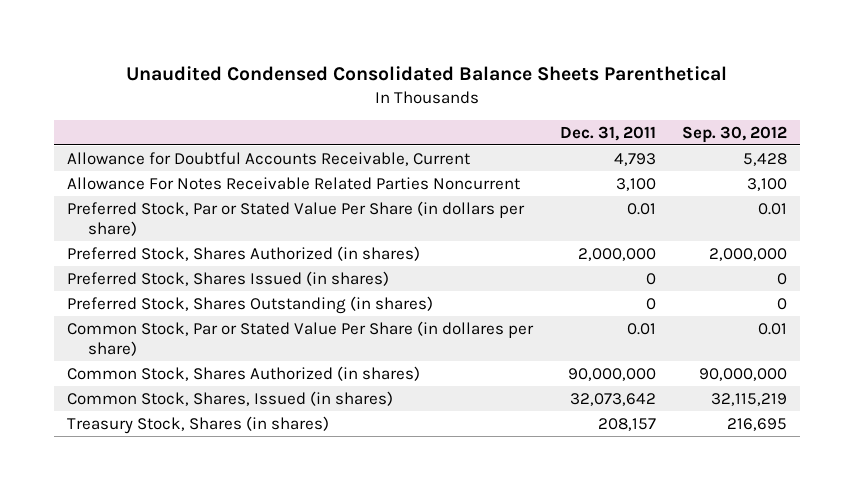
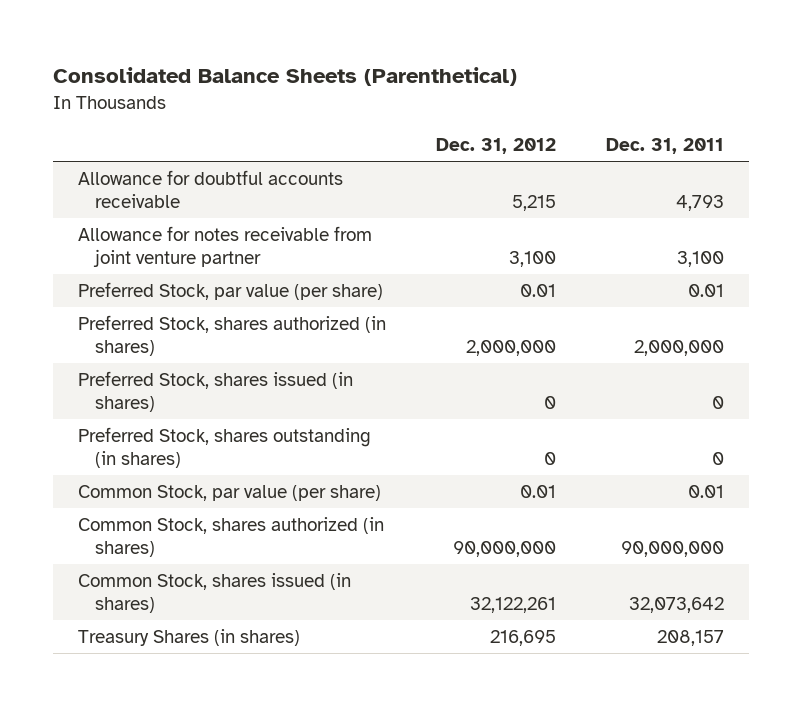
- Unaudited Condensed Consolidated Balance Sheets Parenthetical
+ Consolidated Balance Sheets (Parenthetical)
- | Dec. 31, 2011 | Sep. 30, 2012
+ | Dec. 31, 2012 | Dec. 31, 2011
- Allowance for Doubtful Accounts Receivable, Current | 4,793 | 5,428
- Allowance For Notes Receivable Related Parties Noncurrent | 3,100 | 3,100
- Preferred Stock, Par or Stated Value Per Share (in dollars per share) | 0.01 | 0.01
- Preferred Stock, Shares Authorized (in shares) | 2,000,000 | 2,000,000
- Preferred Stock, Shares Issued (in shares) | 0 | 0
- Preferred Stock, Shares Outstanding (in shares) | 0 | 0
- Common Stock, Par or Stated Value Per Share (in dollares per share) | 0.01 | 0.01
- Common Stock, Shares Authorized (in shares) | 90,000,000 | 90,000,000
- Common Stock, Shares, Issued (in shares) | 32,073,642 | 32,115,219
- Treasury Stock, Shares (in shares) | 208,157 | 216,695
+ Allowance for doubtful accounts receivable | 5,215 | 4,793
+ Allowance for notes receivable from joint venture partner | 3,100 | 3,100
+ Preferred Stock, par value (per share) | 0.01 | 0.01
+ Preferred Stock, shares authorized (in shares) | 2,000,000 | 2,000,000
+ Preferred Stock, shares issued (in shares) | 0 | 0
+ Preferred Stock, shares outstanding (in shares) | 0 | 0
+ Common Stock, par value (per share) | 0.01 | 0.01
+ Common Stock, shares authorized (in shares) | 90,000,000 | 90,000,000
+ Common Stock, shares issued (in shares) | 32,122,261 | 32,073,642
+ Treasury Shares (in shares) | 216,695 | 208,157

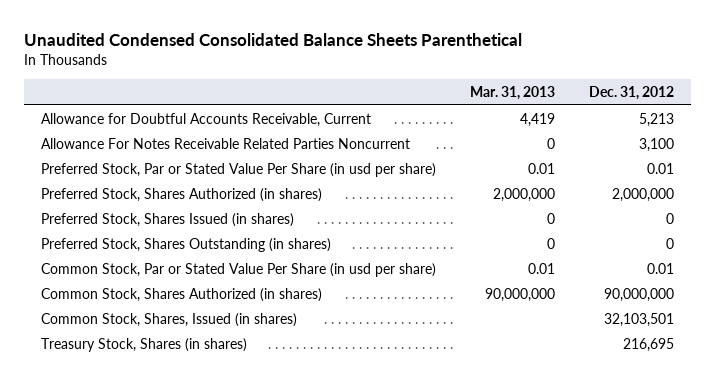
- Consolidated Balance Sheets (Parenthetical)
+ Unaudited Condensed Consolidated Balance Sheets Parenthetical
- | Dec. 31, 2012 | Dec. 31, 2011
+ | Mar. 31, 2013 | Dec. 31, 2012
- Allowance for doubtful accounts receivable | 5,215 | 4,793
- Allowance for notes receivable from joint venture partner | 3,100 | 3,100
- Preferred Stock, par value (per share) | 0.01 | 0.01
- Preferred Stock, shares authorized (in shares) | 2,000,000 | 2,000,000
- Preferred Stock, shares issued (in shares) | 0 | 0
- Preferred Stock, shares outstanding (in shares) | 0 | 0
- Common Stock, par value (per share) | 0.01 | 0.01
- Common Stock, shares authorized (in shares) | 90,000,000 | 90,000,000
- Common Stock, shares issued (in shares) | 32,122,261 | 32,073,642
- Treasury Shares (in shares) | 216,695 | 208,157
+ Allowance for Doubtful Accounts Receivable, Current | 4,419 | 5,213
+ Allowance For Notes Receivable Related Parties Noncurrent | 0 | 3,100
+ Preferred Stock, Par or Stated Value Per Share (in usd per share) | 0.01 | 0.01
+ Preferred Stock, Shares Authorized (in shares) | 2,000,000 | 2,000,000
+ Preferred Stock, Shares Issued (in shares) | 0 | 0
+ Preferred Stock, Shares Outstanding (in shares) | 0 | 0
+ Common Stock, Par or Stated Value Per Share (in usd per share) | 0.01 | 0.01
+ Common Stock, Shares Authorized (in shares) | 90,000,000 | 90,000,000
+ Common Stock, Shares, Issued (in shares) | | 32,103,501
+ Treasury Stock, Shares (in shares) | | 216,695

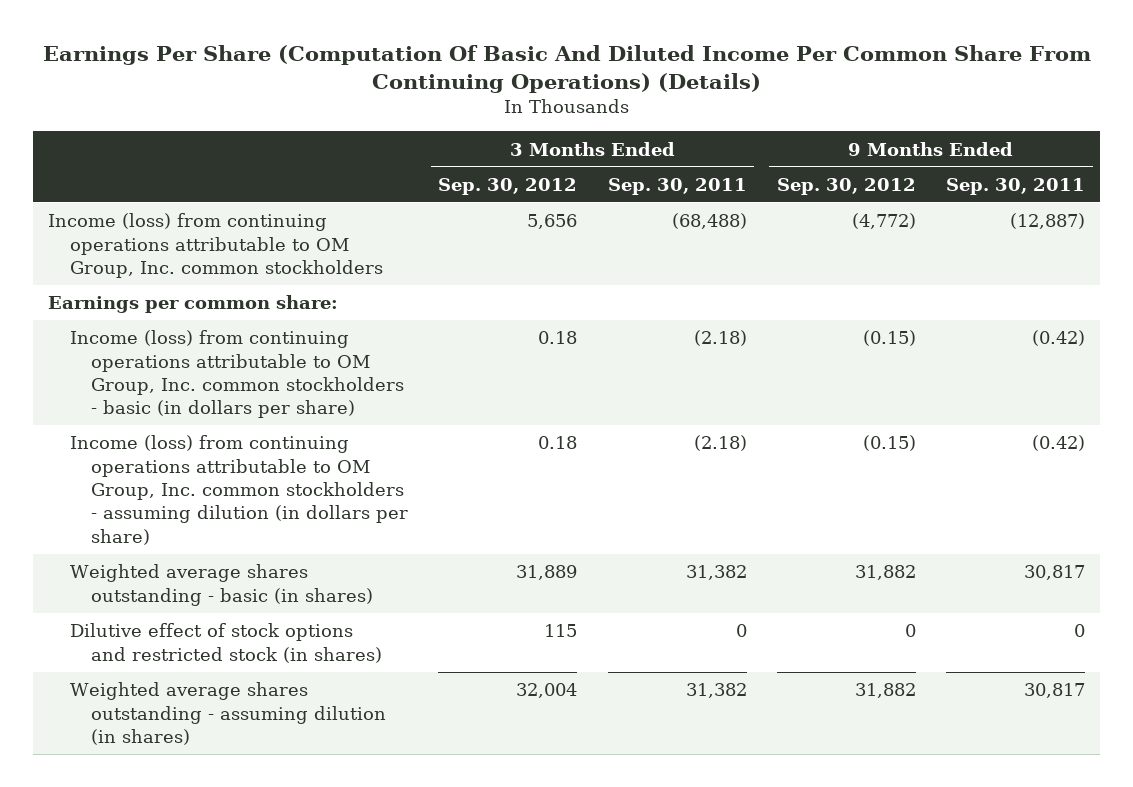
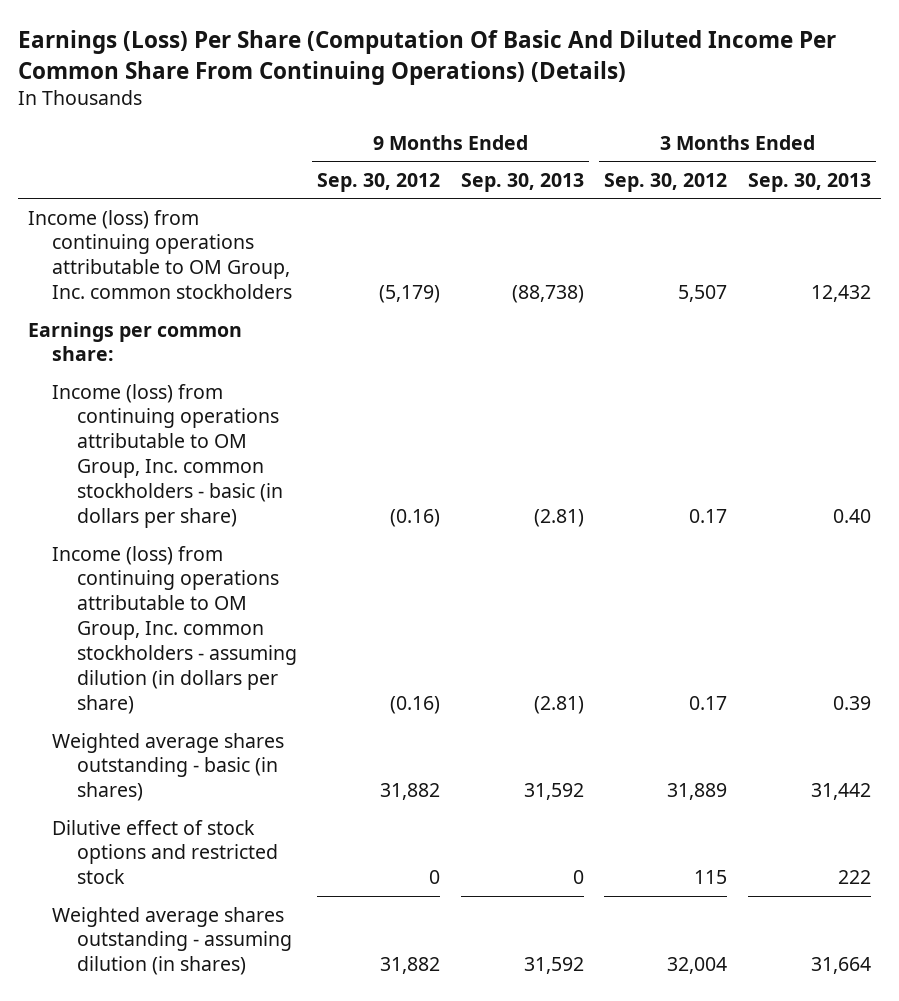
- Earnings Per Share (Computation Of Basic And Diluted Income Per Common Share From Continuing Operations) (Details)
+ Earnings (Loss) Per Share (Computation Of Basic And Diluted Income Per Common Share From Continuing Operations) (Details)
- | 3 Months Ended Sep. 30, 2012 | 3 Months Ended Sep. 30, 2011 | 9 Months Ended Sep. 30, 2012 | 9 Months Ended Sep. 30, 2011
+ | 9 Months Ended Sep. 30, 2012 | 9 Months Ended Sep. 30, 2013 | 3 Months Ended Sep. 30, 2012 | 3 Months Ended Sep. 30, 2013
- Income (loss) from continuing operations attributable to OM Group, Inc. common stockholders | 5,656 | (68,488) | (4,772) | (12,887)
+ Income (loss) from continuing operations attributable to OM Group, Inc. common stockholders | (5,179) | (88,738) | 5,507 | 12,432
- Income (loss) from continuing operations attributable to OM Group, Inc. common stockholders - basic (in dollars per share) | 0.18 | (2.18) | (0.15) | (0.42)
- Income (loss) from continuing operations attributable to OM Group, Inc. common stockholders - assuming dilution (in dollars per share) | 0.18 | (2.18) | (0.15) | (0.42)
+ Income (loss) from continuing operations attributable to OM Group, Inc. common stockholders - basic (in dollars per share) | (0.16) | (2.81) | 0.17 | 0.40
+ Income (loss) from continuing operations attributable to OM Group, Inc. common stockholders - assuming dilution (in dollars per share) | (0.16) | (2.81) | 0.17 | 0.39
- Dilutive effect of stock options and restricted stock (in shares) | 115 | 0 | 0 | 0
+ Dilutive effect of stock options and restricted stock | 0 | 0 | 115 | 222

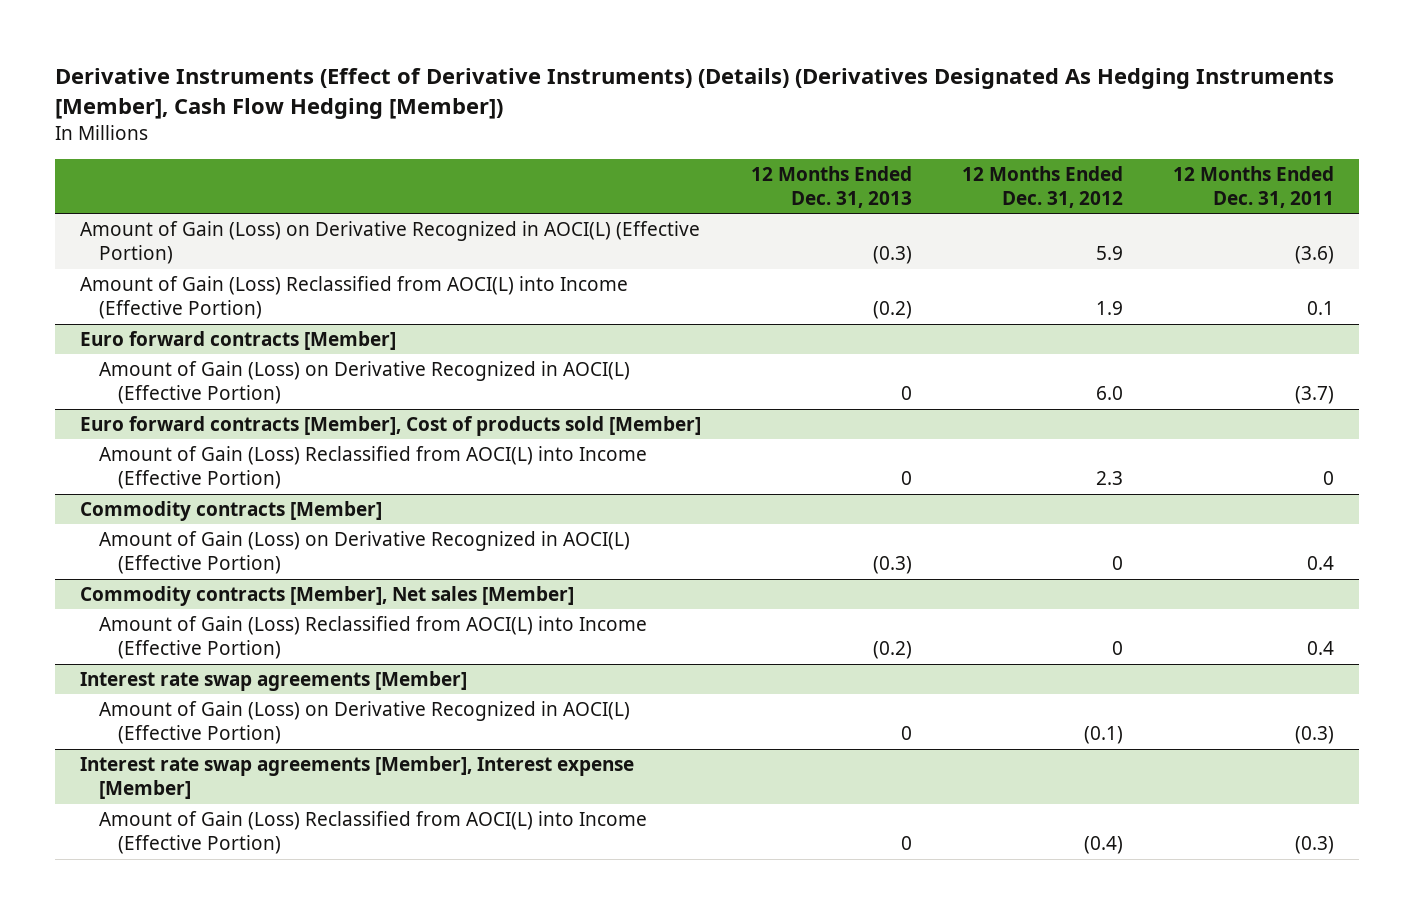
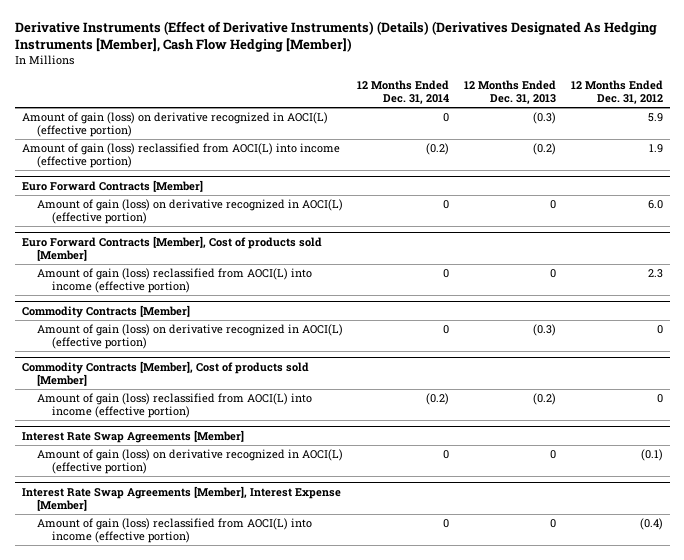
- | 12 Months Ended Dec. 31, 2013 | 12 Months Ended Dec. 31, 2012 | 12 Months Ended Dec. 31, 2011
+ | 12 Months Ended Dec. 31, 2014 | 12 Months Ended Dec. 31, 2013 | 12 Months Ended Dec. 31, 2012
- Amount of Gain (Loss) on Derivative Recognized in AOCI(L) (Effective Portion) | (0.3) | 5.9 | (3.6)
- Amount of Gain (Loss) Reclassified from AOCI(L) into Income (Effective Portion) | (0.2) | 1.9 | 0.1
- Euro forward contracts [Member]
- Amount of Gain (Loss) on Derivative Recognized in AOCI(L) (Effective Portion) | 0 | 6.0 | (3.7)
- Euro forward contracts [Member], Cost of products sold [Member]
- Amount of Gain (Loss) Reclassified from AOCI(L) into Income (Effective Portion) | 0 | 2.3 | 0
- Commodity contracts [Member]
- Amount of Gain (Loss) on Derivative Recognized in AOCI(L) (Effective Portion) | (0.3) | 0 | 0.4
- Commodity contracts [Member], Net sales [Member]
- Amount of Gain (Loss) Reclassified from AOCI(L) into Income (Effective Portion) | (0.2) | 0 | 0.4
- Interest rate swap agreements [Member]
- Amount of Gain (Loss) on Derivative Recognized in AOCI(L) (Effective Portion) | 0 | (0.1) | (0.3)
- Interest rate swap agreements [Member], Interest expense [Member]
- Amount of Gain (Loss) Reclassified from AOCI(L) into Income (Effective Portion) | 0 | (0.4) | (0.3)
+ Amount of gain (loss) on derivative recognized in AOCI(L) (effective portion) | 0 | (0.3) | 5.9
+ Amount of gain (loss) reclassified from AOCI(L) into income (effective portion) | (0.2) | (0.2) | 1.9
+ Euro Forward Contracts [Member]
+ Amount of gain (loss) on derivative recognized in AOCI(L) (effective portion) | 0 | 0 | 6.0
+ Euro Forward Contracts [Member], Cost of products sold [Member]
+ Amount of gain (loss) reclassified from AOCI(L) into income (effective portion) | 0 | 0 | 2.3
+ Commodity Contracts [Member]
+ Amount of gain (loss) on derivative recognized in AOCI(L) (effective portion) | 0 | (0.3) | 0
+ Commodity Contracts [Member], Cost of products sold [Member]
+ Amount of gain (loss) reclassified from AOCI(L) into income (effective portion) | (0.2) | (0.2) | 0
+ Interest Rate Swap Agreements [Member]
+ Amount of gain (loss) on derivative recognized in AOCI(L) (effective portion) | 0 | 0 | (0.1)
+ Interest Rate Swap Agreements [Member], Interest Expense [Member]
+ Amount of gain (loss) reclassified from AOCI(L) into income (effective portion) | 0 | 0 | (0.4)

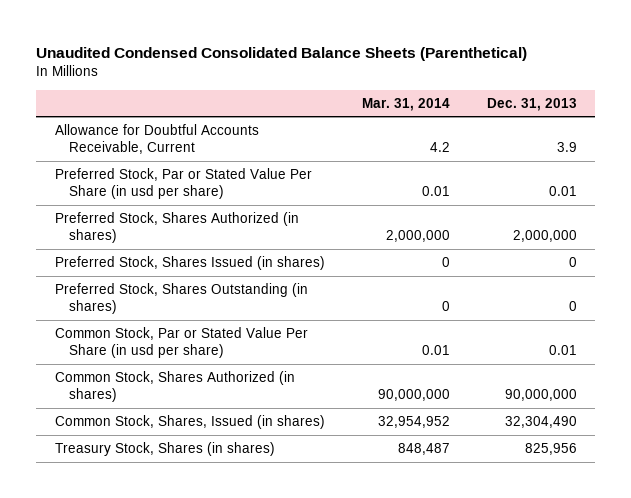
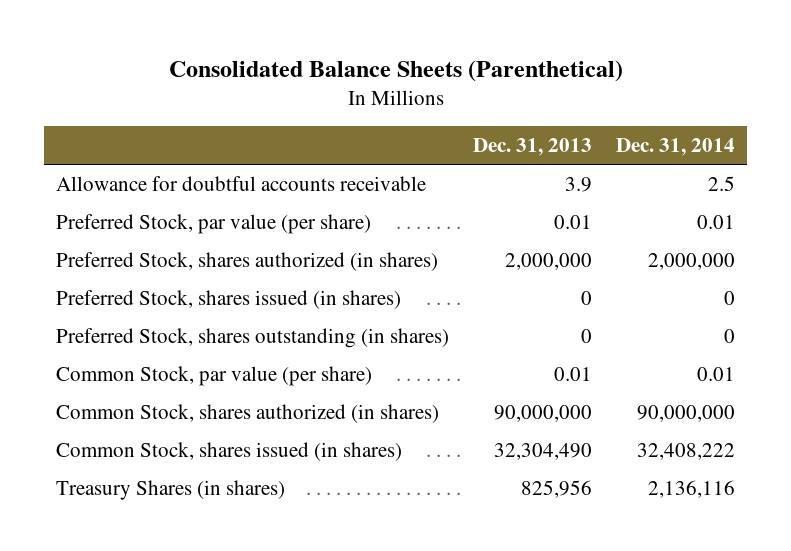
- Unaudited Condensed Consolidated Balance Sheets (Parenthetical)
+ Consolidated Balance Sheets (Parenthetical)
- | Mar. 31, 2014 | Dec. 31, 2013
+ | Dec. 31, 2013 | Dec. 31, 2014
- Allowance for Doubtful Accounts Receivable, Current | 4.2 | 3.9
- Preferred Stock, Par or Stated Value Per Share (in usd per share) | 0.01 | 0.01
- Preferred Stock, Shares Authorized (in shares) | 2,000,000 | 2,000,000
- Preferred Stock, Shares Issued (in shares) | 0 | 0
- Preferred Stock, Shares Outstanding (in shares) | 0 | 0
- Common Stock, Par or Stated Value Per Share (in usd per share) | 0.01 | 0.01
- Common Stock, Shares Authorized (in shares) | 90,000,000 | 90,000,000
- Common Stock, Shares, Issued (in shares) | 32,954,952 | 32,304,490
- Treasury Stock, Shares (in shares) | 848,487 | 825,956
+ Allowance for doubtful accounts receivable | 3.9 | 2.5
+ Preferred Stock, par value (per share) | 0.01 | 0.01
+ Preferred Stock, shares authorized (in shares) | 2,000,000 | 2,000,000
+ Preferred Stock, shares issued (in shares) | 0 | 0
+ Preferred Stock, shares outstanding (in shares) | 0 | 0
+ Common Stock, par value (per share) | 0.01 | 0.01
+ Common Stock, shares authorized (in shares) | 90,000,000 | 90,000,000
+ Common Stock, shares issued (in shares) | 32,304,490 | 32,408,222
+ Treasury Shares (in shares) | 825,956 | 2,136,116

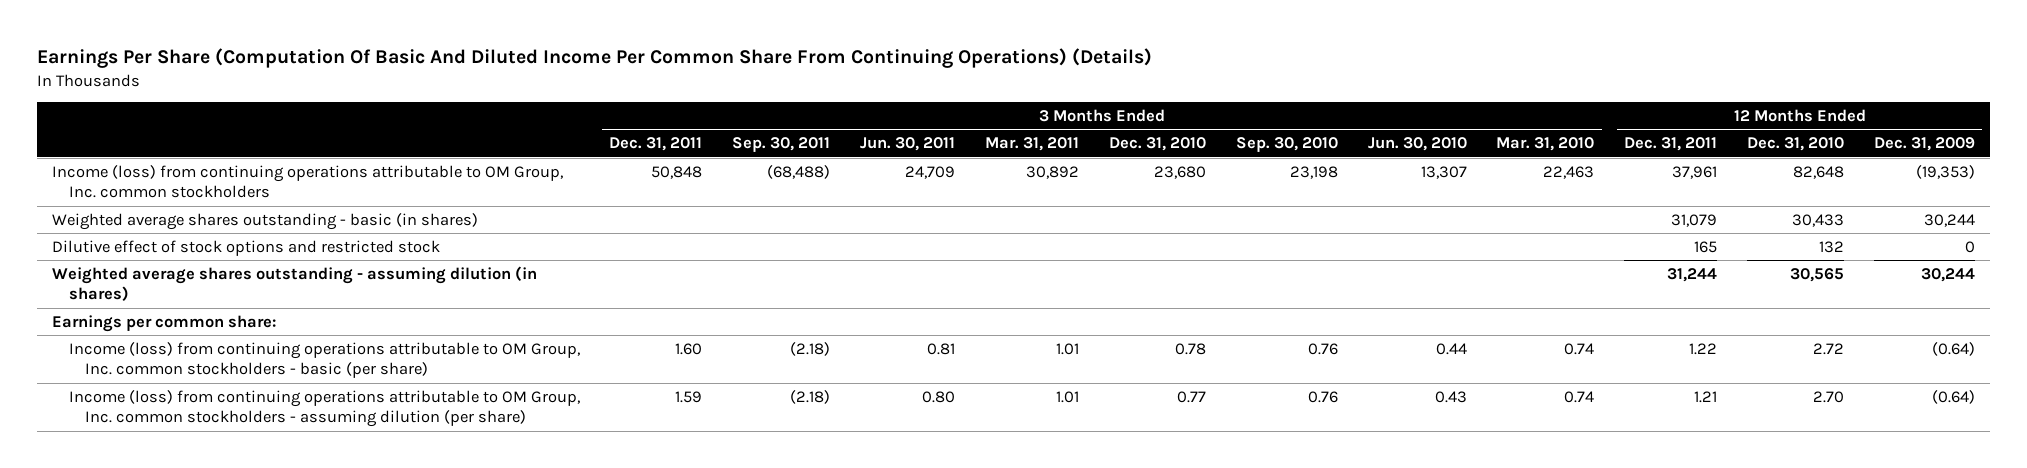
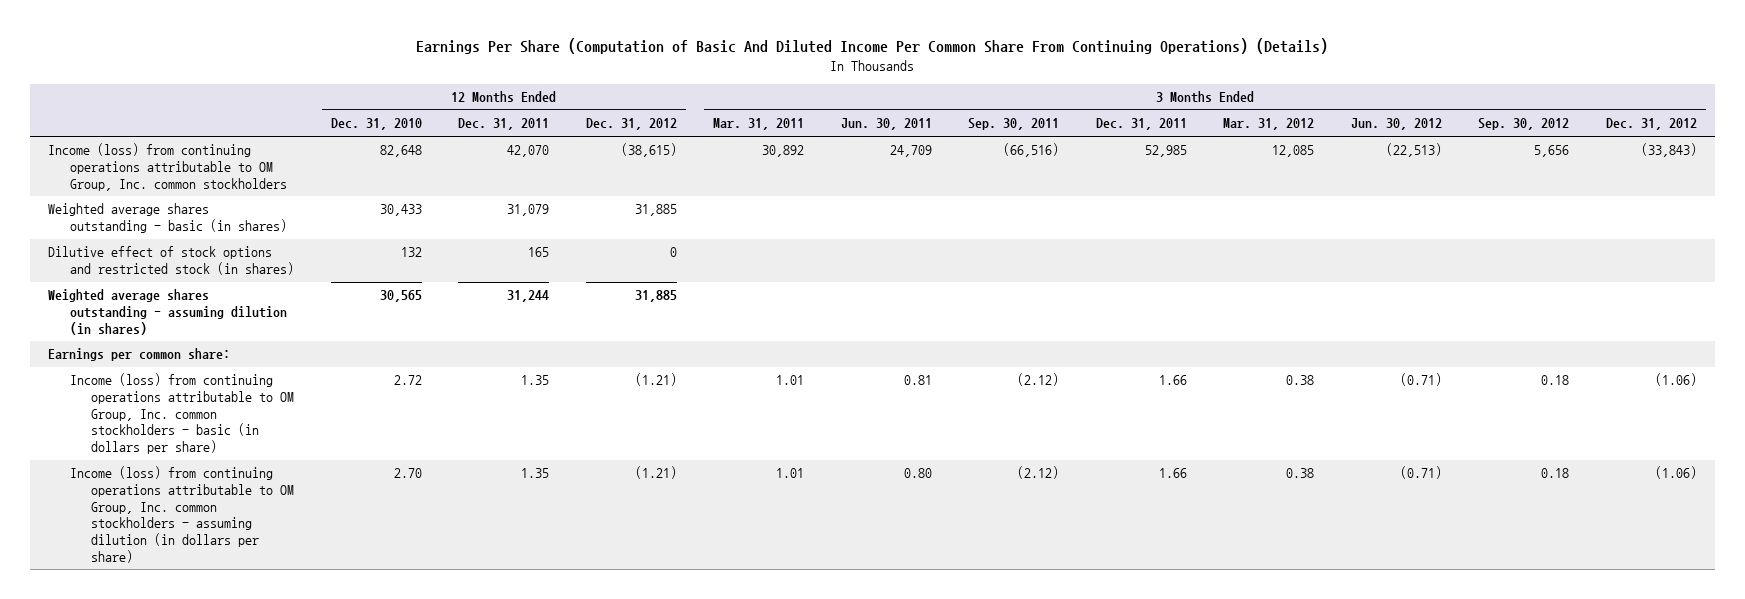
- Earnings Per Share (Computation Of Basic And Diluted Income Per Common Share From Continuing Operations) (Details)
+ Earnings Per Share (Computation of Basic And Diluted Income Per Common Share From Continuing Operations) (Details)
- | 3 Months Ended Dec. 31, 2011 | 3 Months Ended Sep. 30, 2011 | 3 Months Ended Jun. 30, 2011 | 3 Months Ended Mar. 31, 2011 | 3 Months Ended Dec. 31, 2010 | 3 Months Ended Sep. 30, 2010 | 3 Months Ended Jun. 30, 2010 | 3 Months Ended Mar. 31, 2010 | 12 Months Ended Dec. 31, 2011 | 12 Months Ended Dec. 31, 2010 | 12 Months Ended Dec. 31, 2009
+ | 12 Months Ended Dec. 31, 2010 | 12 Months Ended Dec. 31, 2011 | 12 Months Ended Dec. 31, 2012 | 3 Months Ended Mar. 31, 2011 | 3 Months Ended Jun. 30, 2011 | 3 Months Ended Sep. 30, 2011 | 3 Months Ended Dec. 31, 2011 | 3 Months Ended Mar. 31, 2012 | 3 Months Ended Jun. 30, 2012 | 3 Months Ended Sep. 30, 2012 | 3 Months Ended Dec. 31, 2012
- Income (loss) from continuing operations attributable to OM Group, Inc. common stockholders | 50,848 | (68,488) | 24,709 | 30,892 | 23,680 | 23,198 | 13,307 | 22,463 | 37,961 | 82,648 | (19,353)
+ Income (loss) from continuing operations attributable to OM Group, Inc. common stockholders | 82,648 | 42,070 | (38,615) | 30,892 | 24,709 | (66,516) | 52,985 | 12,085 | (22,513) | 5,656 | (33,843)
- Dilutive effect of stock options and restricted stock | | | | | | | | | 165 | 132 | 0
+ Dilutive effect of stock options and restricted stock (in shares) | 132 | 165 | 0 | | | | | | | |
- Income (loss) from continuing operations attributable to OM Group, Inc. common stockholders - basic (per share) | 1.60 | (2.18) | 0.81 | 1.01 | 0.78 | 0.76 | 0.44 | 0.74 | 1.22 | 2.72 | (0.64)
- Income (loss) from continuing operations attributable to OM Group, Inc. common stockholders - assuming dilution (per share) | 1.59 | (2.18) | 0.80 | 1.01 | 0.77 | 0.76 | 0.43 | 0.74 | 1.21 | 2.70 | (0.64)
+ Income (loss) from continuing operations attributable to OM Group, Inc. common stockholders - basic (in dollars per share) | 2.72 | 1.35 | (1.21) | 1.01 | 0.81 | (2.12) | 1.66 | 0.38 | (0.71) | 0.18 | (1.06)
+ Income (loss) from continuing operations attributable to OM Group, Inc. common stockholders - assuming dilution (in dollars per share) | 2.70 | 1.35 | (1.21) | 1.01 | 0.80 | (2.12) | 1.66 | 0.38 | (0.71) | 0.18 | (1.06)

